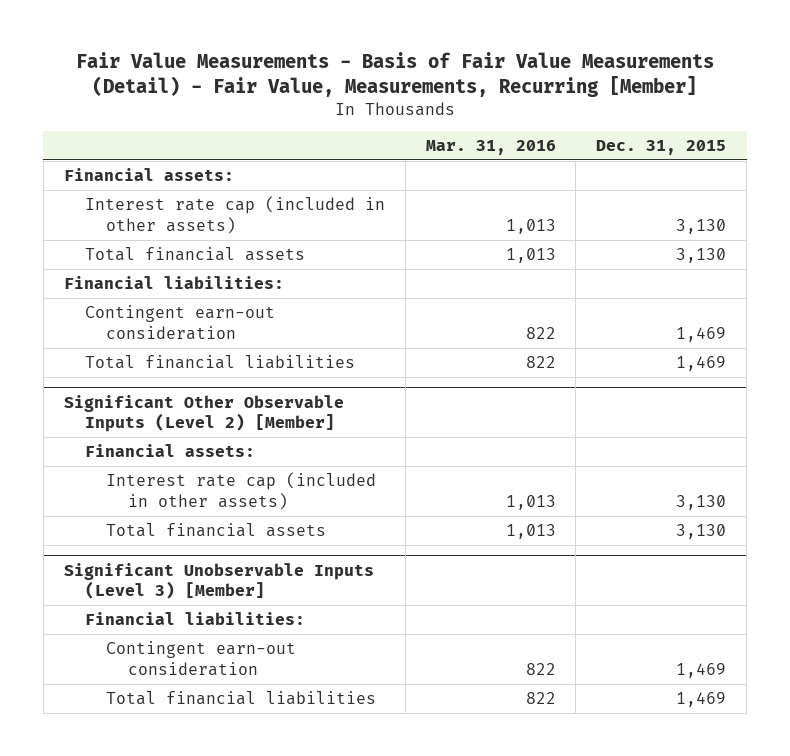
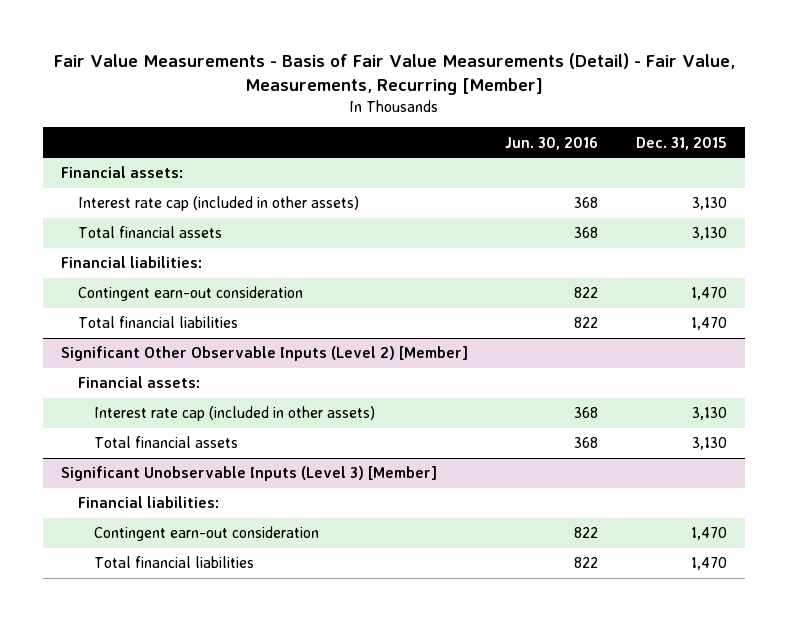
- | Mar. 31, 2016 | Dec. 31, 2015
+ | Jun. 30, 2016 | Dec. 31, 2015
- Contingent earn-out consideration | 822 | 1,469
- Total financial liabilities | 822 | 1,469
+ Contingent earn-out consideration | 822 | 1,470
+ Total financial liabilities | 822 | 1,470
@ Significant Unobservable Inputs (Level 3) [Member]
- Contingent earn-out consideration | 822 | 1,469
- Total financial liabilities | 822 | 1,469
+ Contingent earn-out consideration | 822 | 1,470
+ Total financial liabilities | 822 | 1,470

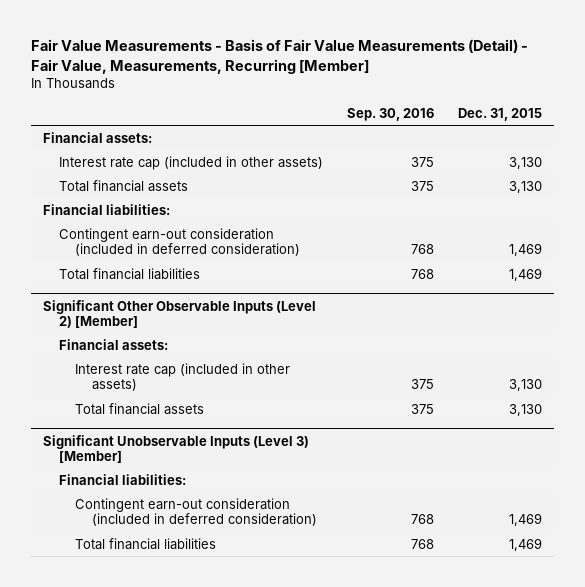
- | Jun. 30, 2016 | Dec. 31, 2015
+ | Sep. 30, 2016 | Dec. 31, 2015
- Contingent earn-out consideration | 822 | 1,470
- Total financial liabilities | 822 | 1,470
+ Contingent earn-out consideration (included in deferred consideration) | 768 | 1,469
+ Total financial liabilities | 768 | 1,469
@ Significant Unobservable Inputs (Level 3) [Member]
- Contingent earn-out consideration | 822 | 1,470
- Total financial liabilities | 822 | 1,470
+ Contingent earn-out consideration (included in deferred consideration) | 768 | 1,469
+ Total financial liabilities | 768 | 1,469

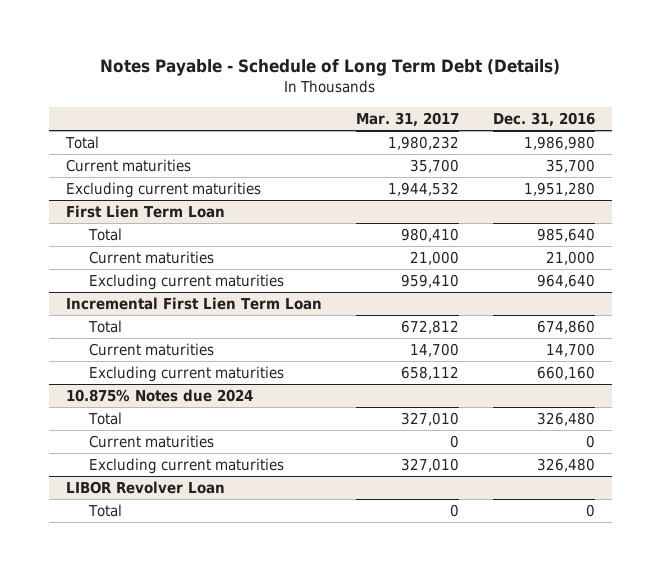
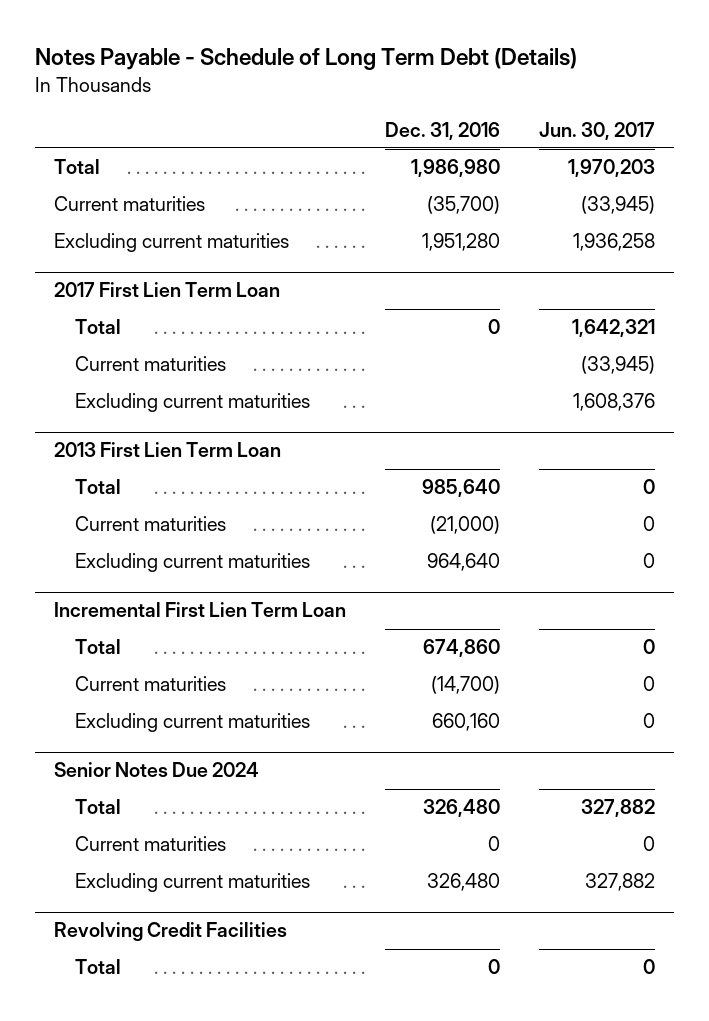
- | Mar. 31, 2017 | Dec. 31, 2016
+ | Dec. 31, 2016 | Jun. 30, 2017
- Current maturities | 35,700 | 35,700
+ Current maturities | (35,700) | (33,945)
- First Lien Term Loan
+ 2017 First Lien Term Loan
+ Total | 0 | 1,642,321
+ Current maturities | | (33,945)
+ Excluding current maturities | | 1,608,376
+ 2013 First Lien Term Loan
- Current maturities | 21,000 | 21,000
+ Current maturities | (21,000) | 0
@ Incremental First Lien Term Loan
- Current maturities | 14,700 | 14,700
+ Current maturities | (14,700) | 0
- 10.875% Notes due 2024
+ Senior Notes Due 2024
- LIBOR Revolver Loan
+ Revolving Credit Facilities

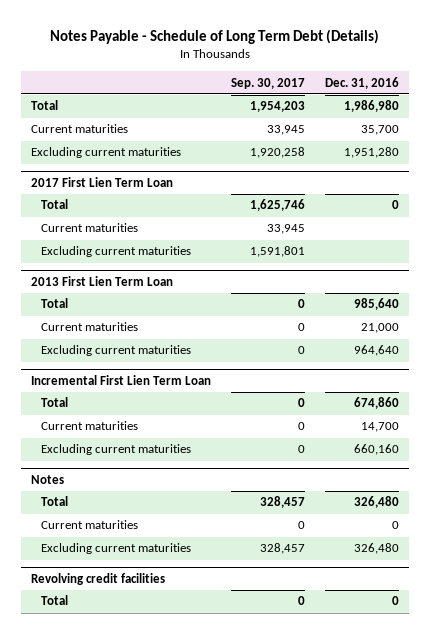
- | Dec. 31, 2016 | Jun. 30, 2017
+ | Sep. 30, 2017 | Dec. 31, 2016
- Current maturities | (35,700) | (33,945)
+ Current maturities | 33,945 | 35,700
@ 2013 First Lien Term Loan
- Current maturities | (21,000) | 0
+ Current maturities | 0 | 21,000
@ Incremental First Lien Term Loan
- Current maturities | (14,700) | 0
+ Current maturities | 0 | 14,700
- Senior Notes Due 2024
+ Notes
- Revolving Credit Facilities
+ Revolving credit facilities

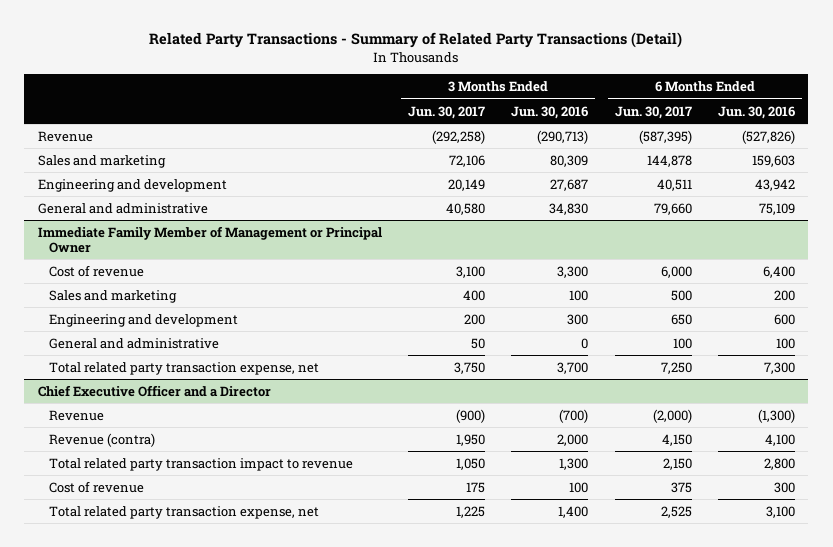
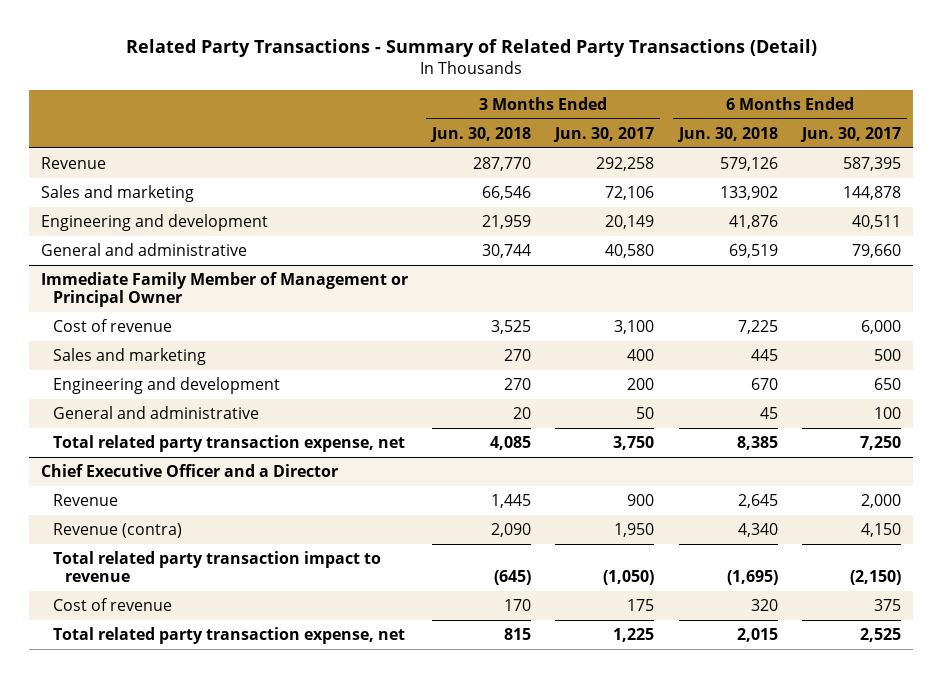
- | 3 Months Ended Jun. 30, 2017 | 3 Months Ended Jun. 30, 2016 | 6 Months Ended Jun. 30, 2017 | 6 Months Ended Jun. 30, 2016
+ | 3 Months Ended Jun. 30, 2018 | 3 Months Ended Jun. 30, 2017 | 6 Months Ended Jun. 30, 2018 | 6 Months Ended Jun. 30, 2017
- Revenue | (292,258) | (290,713) | (587,395) | (527,826)
+ Revenue | 287,770 | 292,258 | 579,126 | 587,395
@ Chief Executive Officer and a Director
- Revenue | (900) | (700) | (2,000) | (1,300)
+ Revenue | 1,445 | 900 | 2,645 | 2,000
- Total related party transaction impact to revenue | 1,050 | 1,300 | 2,150 | 2,800
+ Total related party transaction impact to revenue | (645) | (1,050) | (1,695) | (2,150)

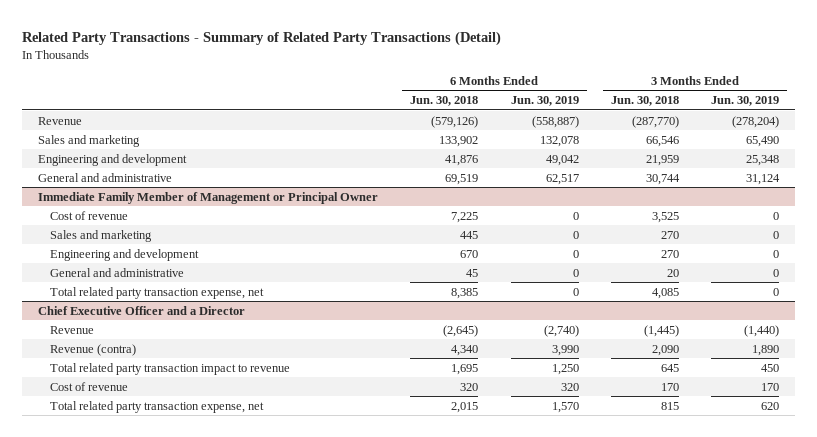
- | 3 Months Ended Jun. 30, 2018 | 3 Months Ended Jun. 30, 2017 | 6 Months Ended Jun. 30, 2018 | 6 Months Ended Jun. 30, 2017
+ | 6 Months Ended Jun. 30, 2018 | 6 Months Ended Jun. 30, 2019 | 3 Months Ended Jun. 30, 2018 | 3 Months Ended Jun. 30, 2019
- Revenue | 287,770 | 292,258 | 579,126 | 587,395
+ Revenue | (579,126) | (558,887) | (287,770) | (278,204)
@ Chief Executive Officer and a Director
- Revenue | 1,445 | 900 | 2,645 | 2,000
+ Revenue | (2,645) | (2,740) | (1,445) | (1,440)
- Total related party transaction impact to revenue | (645) | (1,050) | (1,695) | (2,150)
+ Total related party transaction impact to revenue | 1,695 | 1,250 | 645 | 450

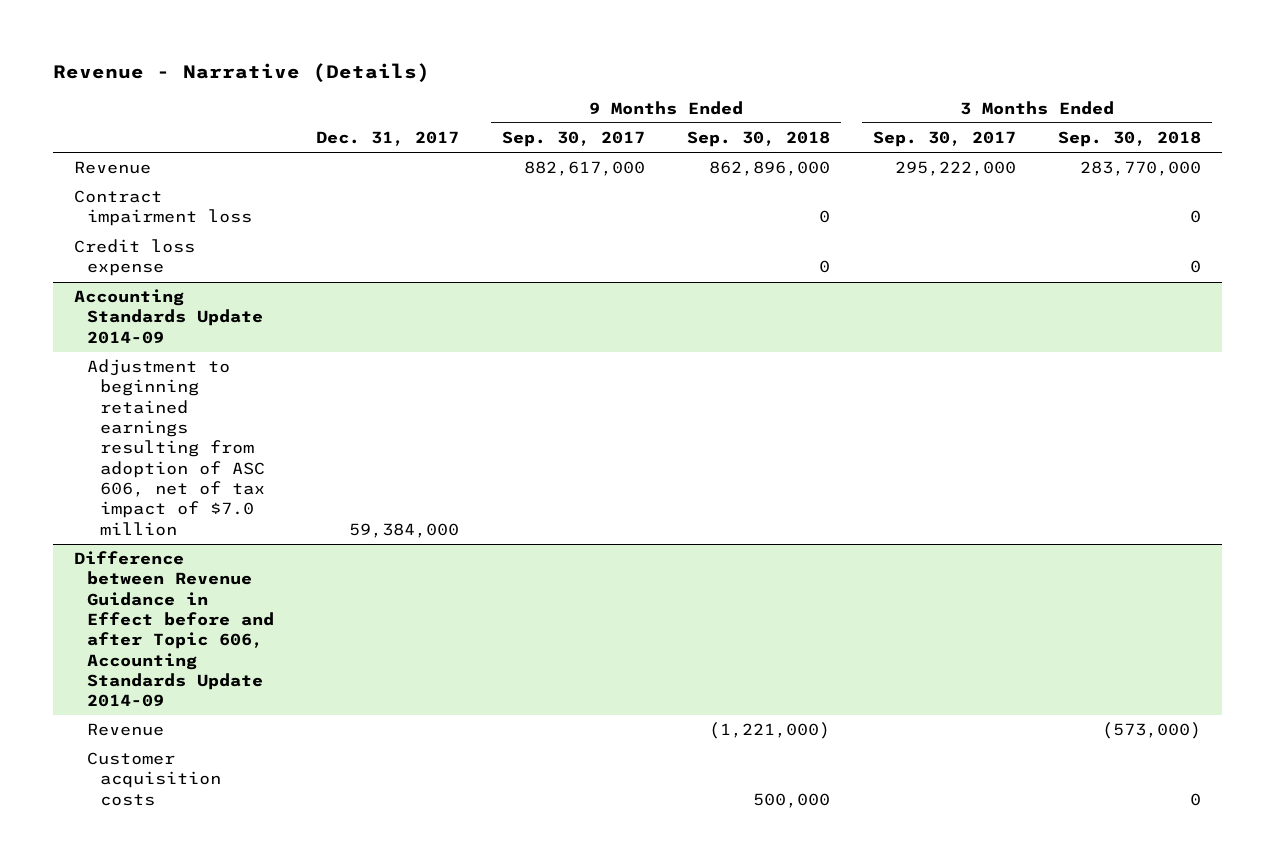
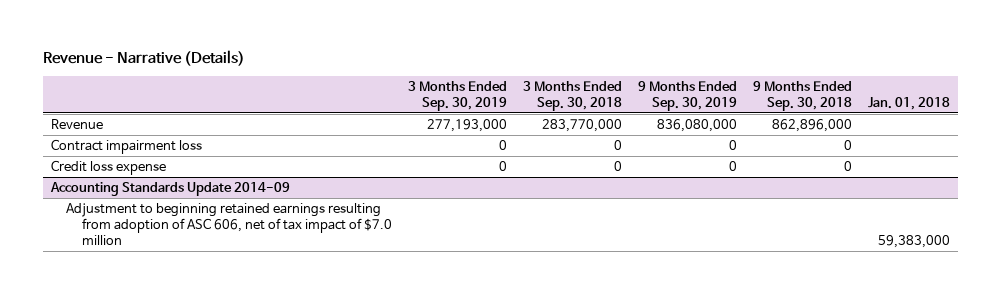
- | Dec. 31, 2017 | 9 Months Ended Sep. 30, 2017 | 9 Months Ended Sep. 30, 2018 | 3 Months Ended Sep. 30, 2017 | 3 Months Ended Sep. 30, 2018
+ | 3 Months Ended Sep. 30, 2019 | 3 Months Ended Sep. 30, 2018 | 9 Months Ended Sep. 30, 2019 | 9 Months Ended Sep. 30, 2018 | Jan. 01, 2018
- Difference between Revenue Guidance in Effect before and after Topic 606, Accounting Standards Update 2014-09
- Revenue | | | (1,221,000) | | (573,000)
- Customer acquisition costs | | | 500,000 | | 0

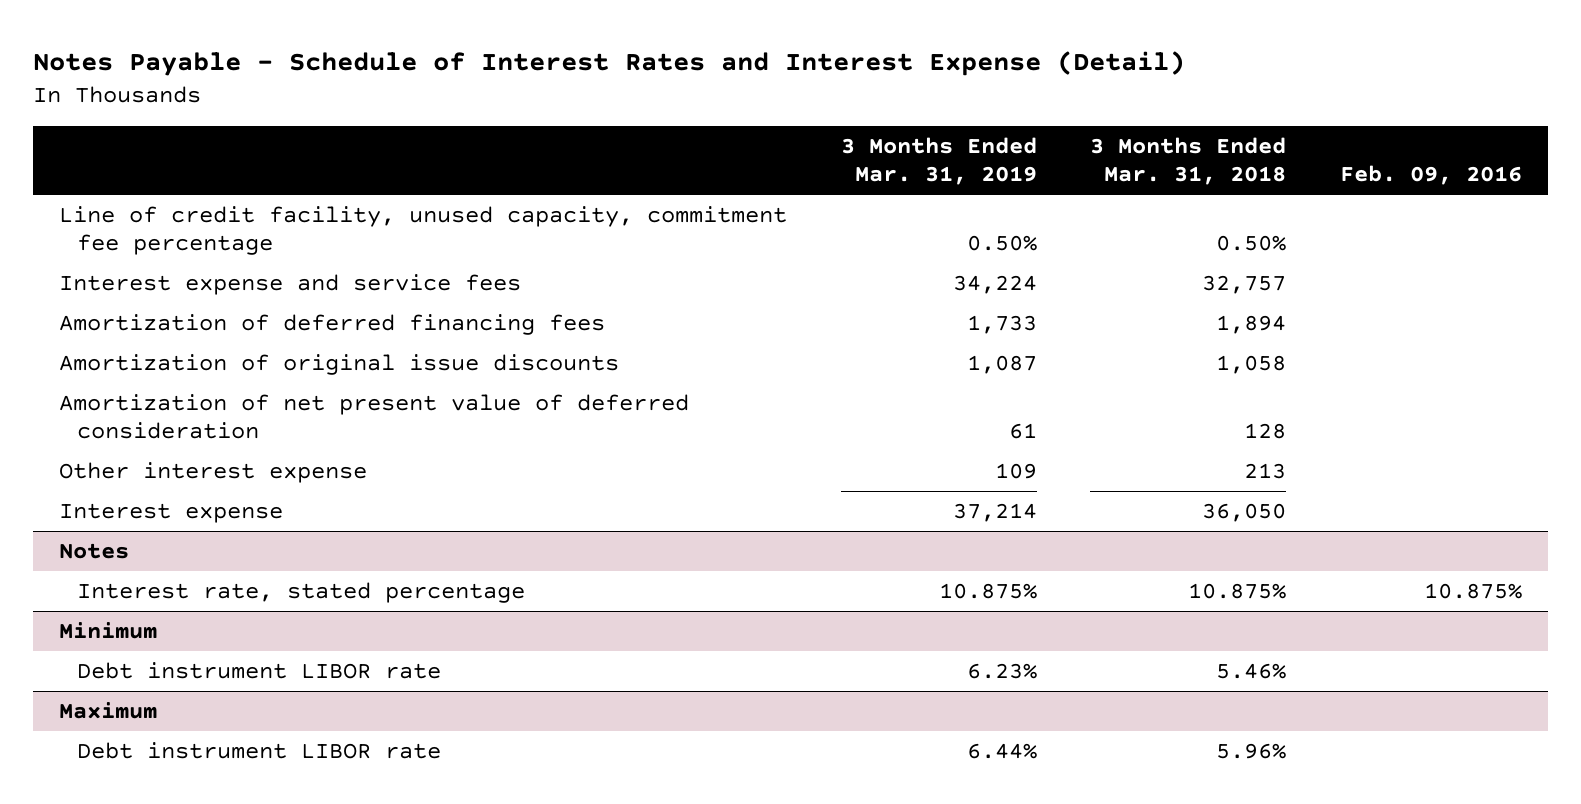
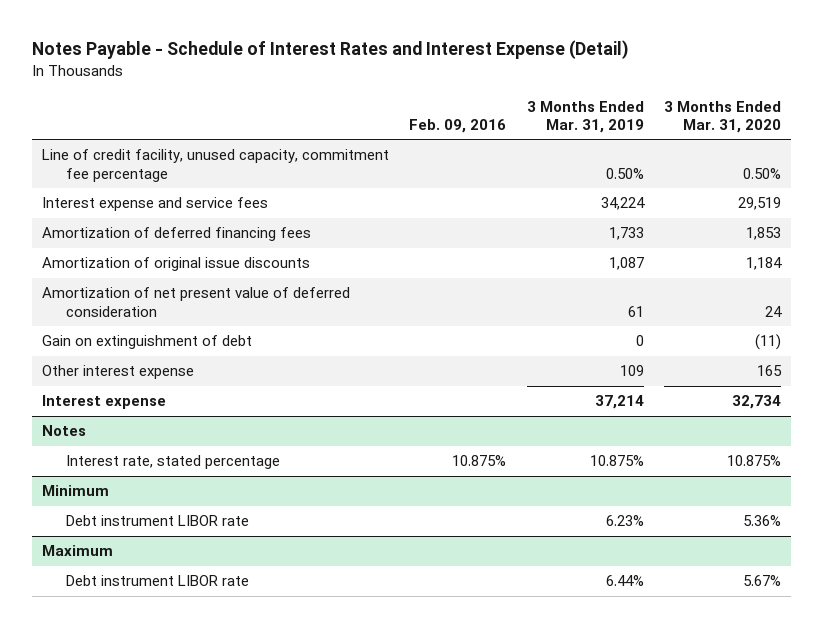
- | 3 Months Ended Mar. 31, 2019 | 3 Months Ended Mar. 31, 2018 | Feb. 09, 2016
+ | Feb. 09, 2016 | 3 Months Ended Mar. 31, 2019 | 3 Months Ended Mar. 31, 2020
+ Gain on extinguishment of debt | | 0 | (11)

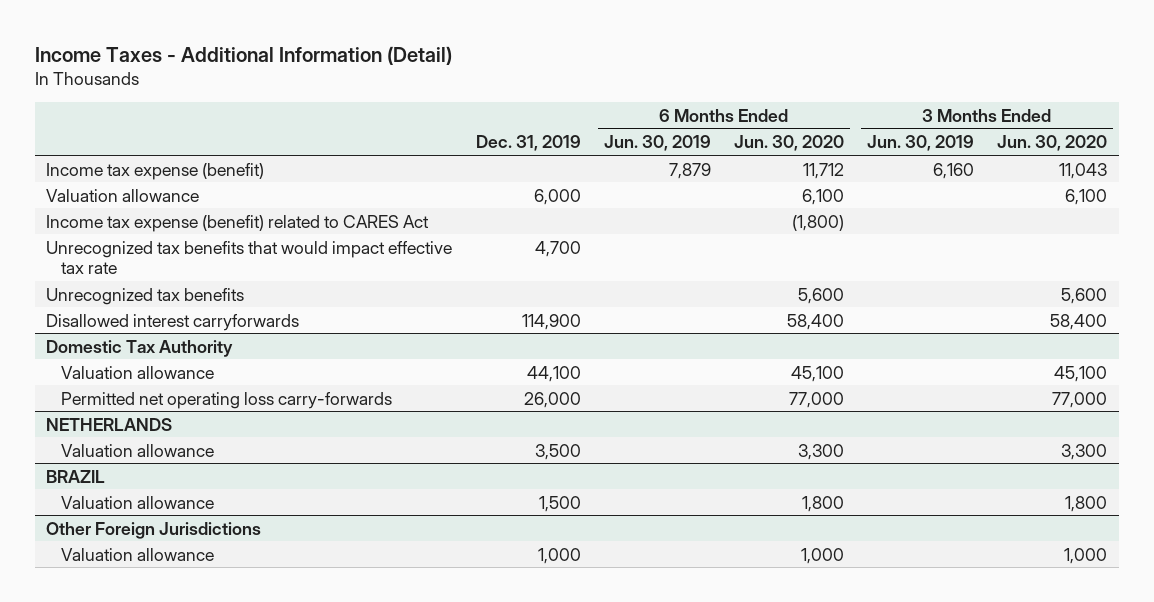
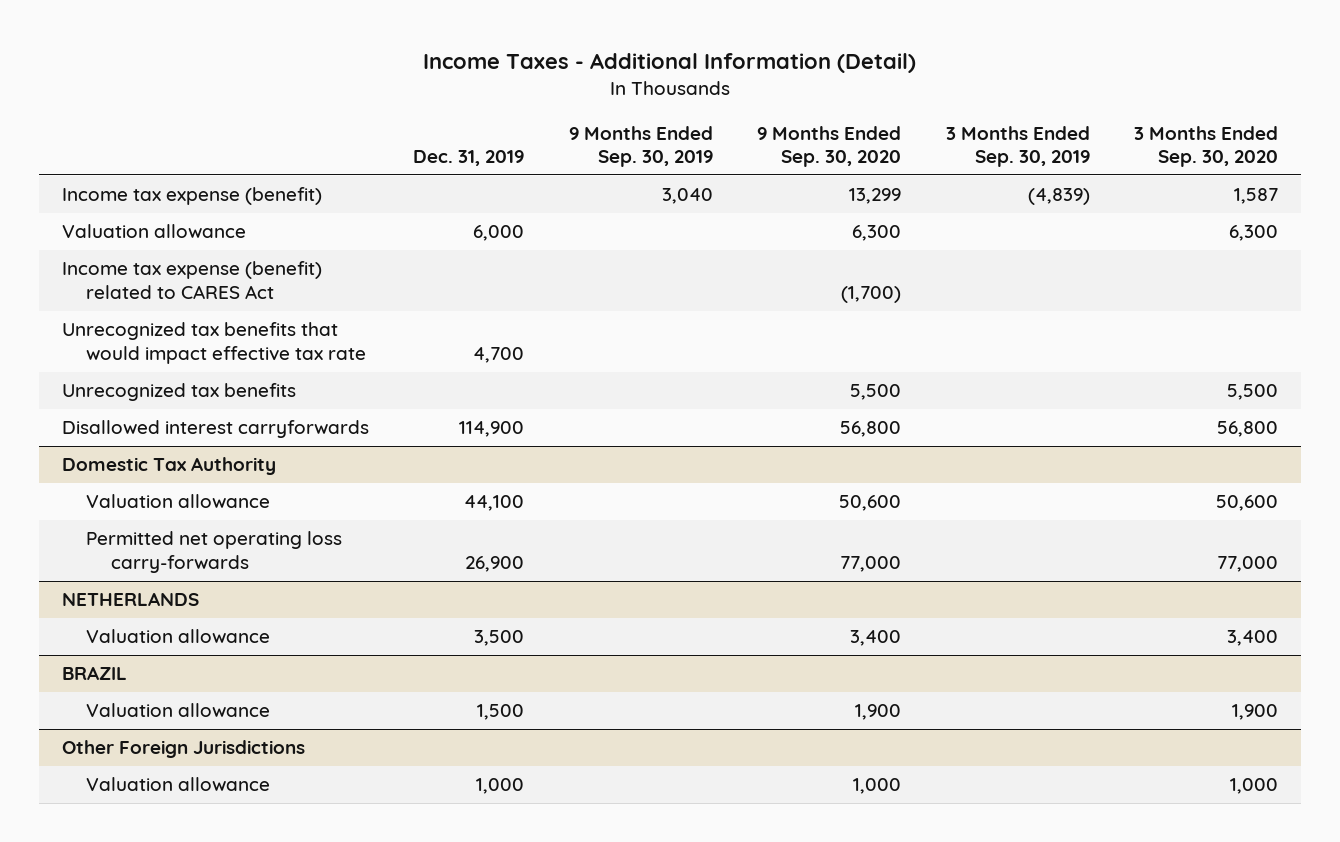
- | Dec. 31, 2019 | 6 Months Ended Jun. 30, 2019 | 6 Months Ended Jun. 30, 2020 | 3 Months Ended Jun. 30, 2019 | 3 Months Ended Jun. 30, 2020
+ | Dec. 31, 2019 | 9 Months Ended Sep. 30, 2019 | 9 Months Ended Sep. 30, 2020 | 3 Months Ended Sep. 30, 2019 | 3 Months Ended Sep. 30, 2020
@ Domestic Tax Authority
- Permitted net operating loss carry-forwards | 26,000 | | 77,000 | | 77,000
+ Permitted net operating loss carry-forwards | 26,900 | | 77,000 | | 77,000

